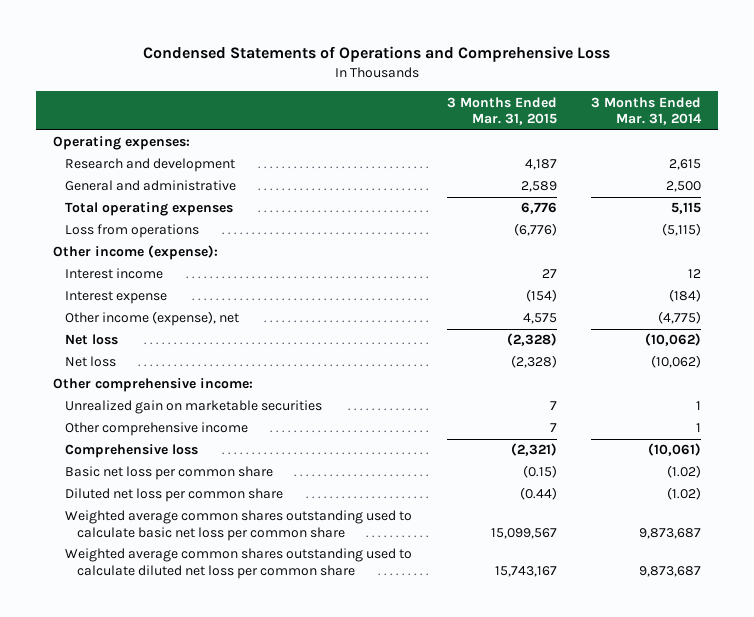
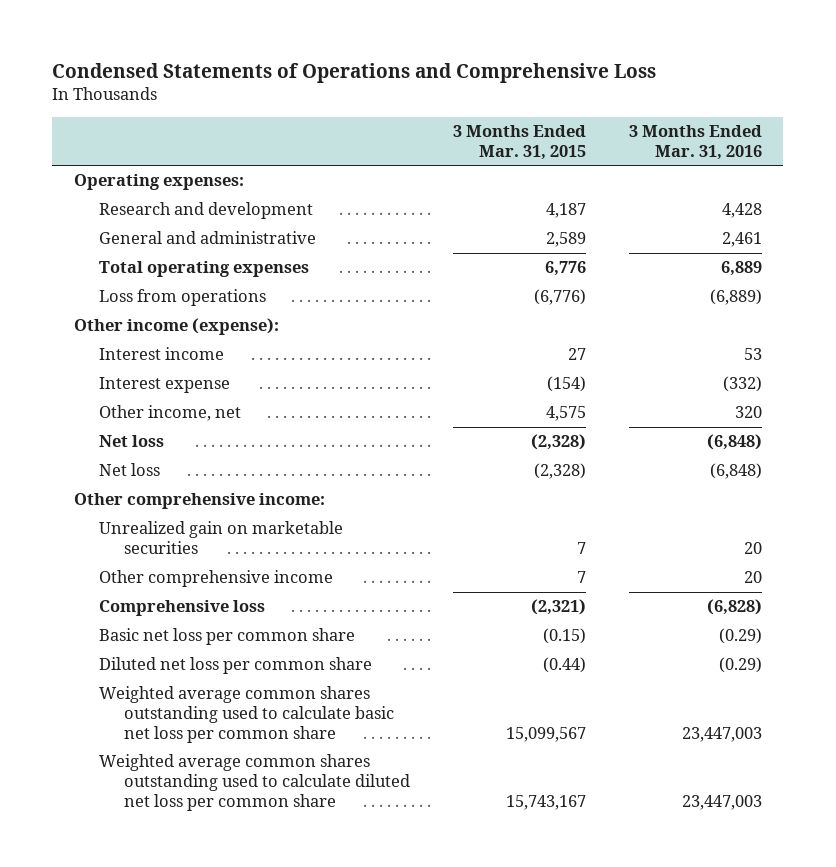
- | 3 Months Ended Mar. 31, 2015 | 3 Months Ended Mar. 31, 2014
+ | 3 Months Ended Mar. 31, 2015 | 3 Months Ended Mar. 31, 2016
- Other income (expense), net | 4,575 | (4,775)
+ Other income, net | 4,575 | 320

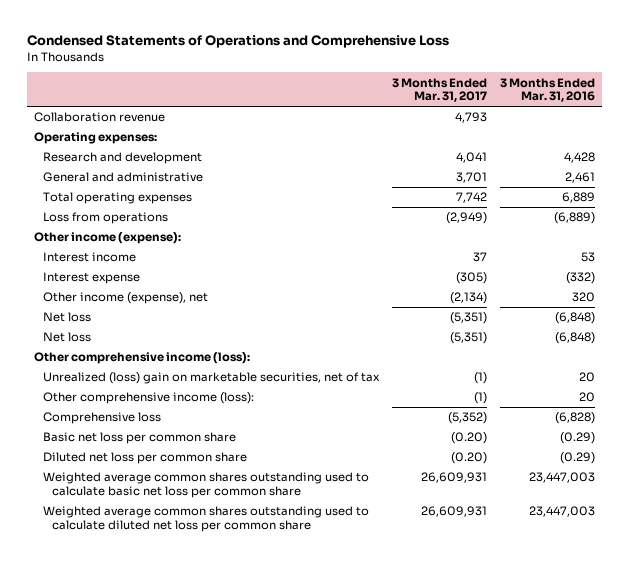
- | 3 Months Ended Mar. 31, 2015 | 3 Months Ended Mar. 31, 2016
+ | 3 Months Ended Mar. 31, 2017 | 3 Months Ended Mar. 31, 2016
+ Collaboration revenue | 4,793 |
- Other income, net | 4,575 | 320
+ Other income (expense), net | (2,134) | 320
- Other comprehensive income:
- Unrealized gain on marketable securities | 7 | 20
- Other comprehensive income | 7 | 20
+ Other comprehensive income (loss):
+ Unrealized (loss) gain on marketable securities, net of tax | (1) | 20
+ Other comprehensive income (loss): | (1) | 20

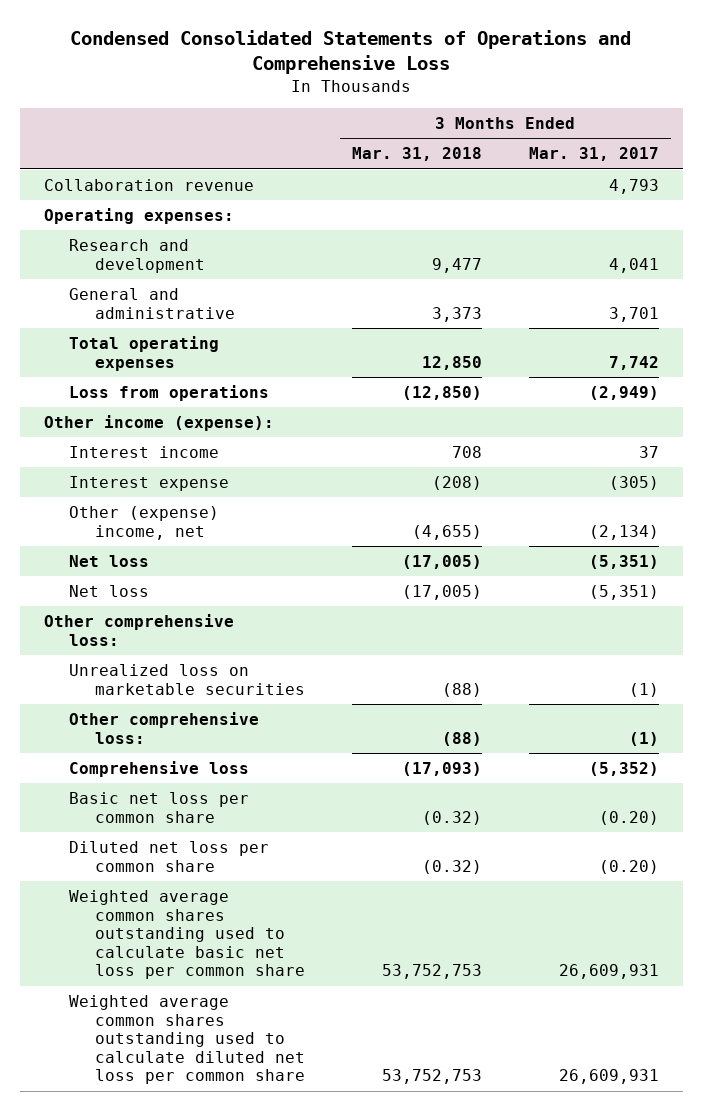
- Condensed Statements of Operations and Comprehensive Loss
+ Condensed Consolidated Statements of Operations and Comprehensive Loss
- | 3 Months Ended Mar. 31, 2017 | 3 Months Ended Mar. 31, 2016
+ | 3 Months Ended Mar. 31, 2018 | 3 Months Ended Mar. 31, 2017
- Other income (expense), net | (2,134) | 320
+ Other (expense) income, net | (4,655) | (2,134)
- Other comprehensive income (loss):
- Unrealized (loss) gain on marketable securities, net of tax | (1) | 20
- Other comprehensive income (loss): | (1) | 20
+ Other comprehensive loss:
+ Unrealized loss on marketable securities | (88) | (1)
+ Other comprehensive loss: | (88) | (1)

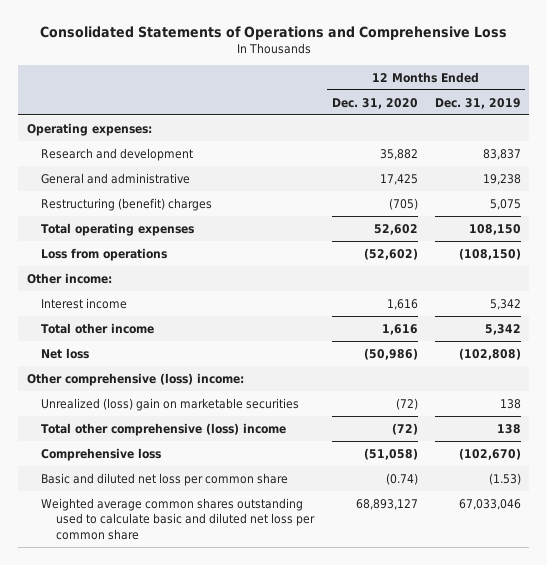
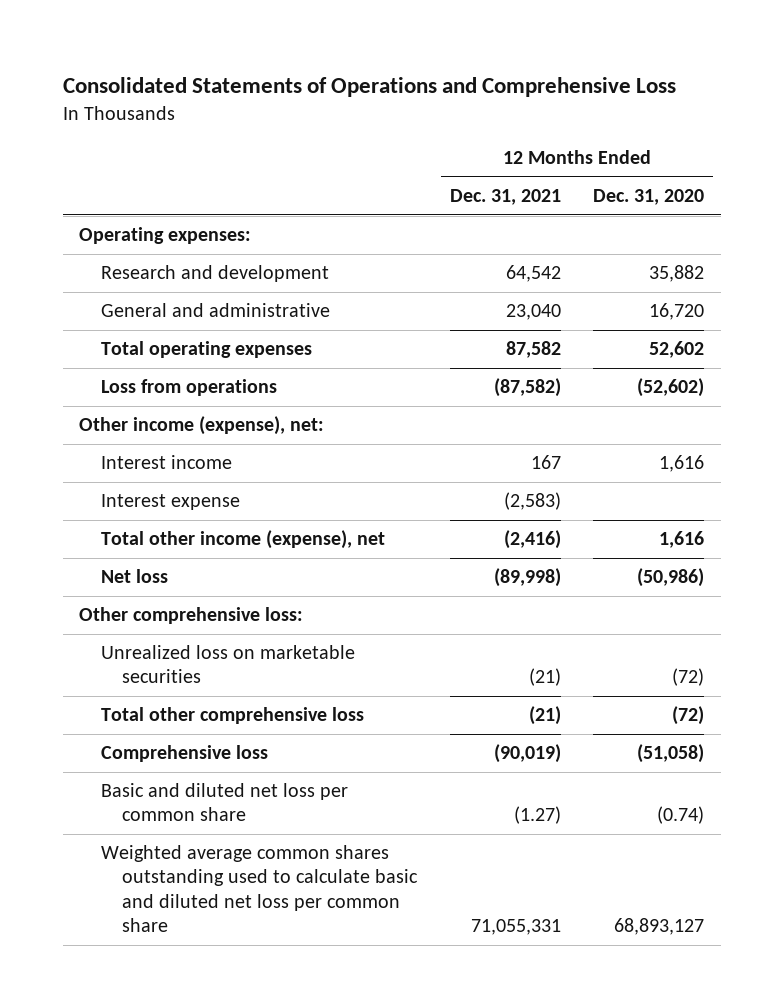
- | 12 Months Ended Dec. 31, 2020 | 12 Months Ended Dec. 31, 2019
+ | 12 Months Ended Dec. 31, 2021 | 12 Months Ended Dec. 31, 2020
- General and administrative | 17,425 | 19,238
- Restructuring (benefit) charges | (705) | 5,075
+ General and administrative | 23,040 | 16,720
- Other income:
+ Other income (expense), net:
- Total other income | 1,616 | 5,342
+ Interest expense | (2,583) |
+ Total other income (expense), net | (2,416) | 1,616
- Other comprehensive (loss) income:
- Unrealized (loss) gain on marketable securities | (72) | 138
- Total other comprehensive (loss) income | (72) | 138
+ Other comprehensive loss:
+ Unrealized loss on marketable securities | (21) | (72)
+ Total other comprehensive loss | (21) | (72)

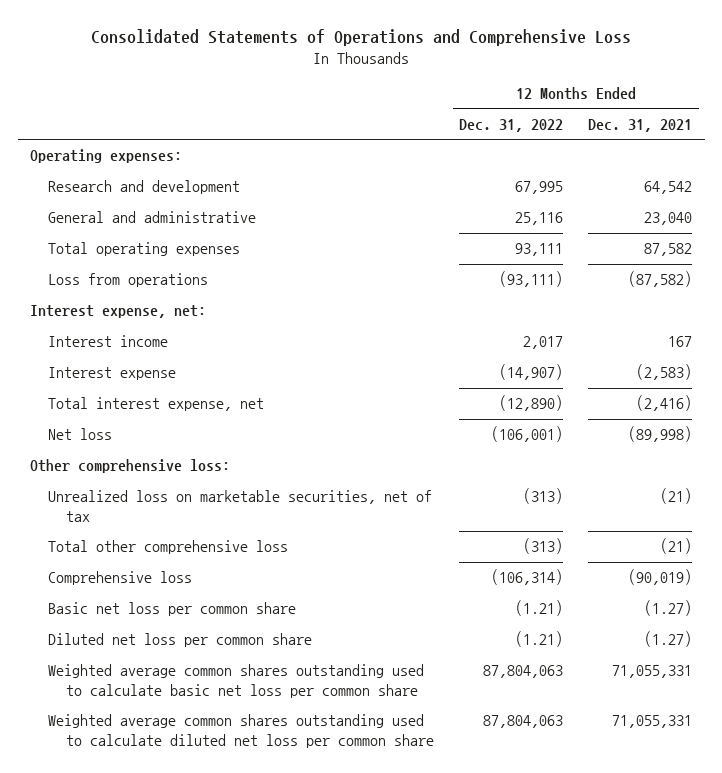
- | 12 Months Ended Dec. 31, 2021 | 12 Months Ended Dec. 31, 2020
+ | 12 Months Ended Dec. 31, 2022 | 12 Months Ended Dec. 31, 2021
- Other income (expense), net:
+ Interest expense, net:
- Total other income (expense), net | (2,416) | 1,616
+ Total interest expense, net | (12,890) | (2,416)
- Unrealized loss on marketable securities | (21) | (72)
+ Unrealized loss on marketable securities, net of tax | (313) | (21)
- Basic and diluted net loss per common share | (1.27) | (0.74)
- Weighted average common shares outstanding used to calculate basic and diluted net loss per common share | 71,055,331 | 68,893,127
+ Basic net loss per common share | (1.21) | (1.27)
+ Diluted net loss per common share | (1.21) | (1.27)
+ Weighted average common shares outstanding used to calculate basic net loss per common share | 87,804,063 | 71,055,331
+ Weighted average common shares outstanding used to calculate diluted net loss per common share | 87,804,063 | 71,055,331

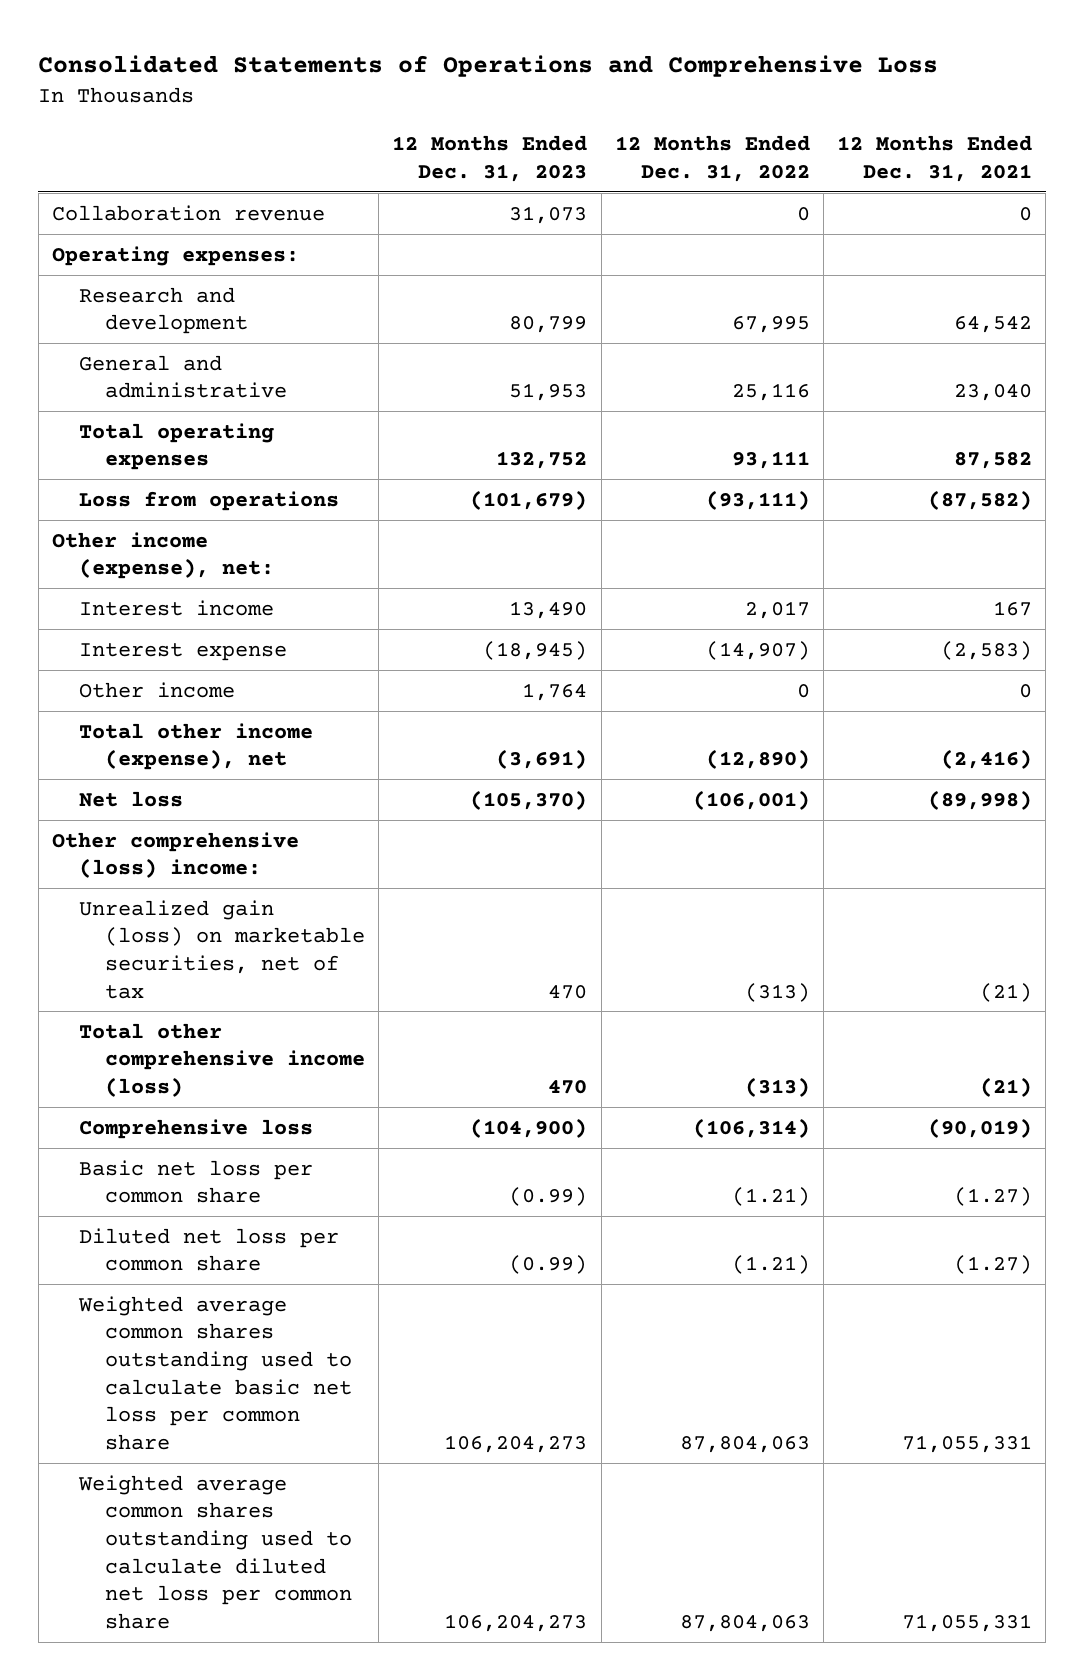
- | 12 Months Ended Dec. 31, 2022 | 12 Months Ended Dec. 31, 2021
+ | 12 Months Ended Dec. 31, 2023 | 12 Months Ended Dec. 31, 2022 | 12 Months Ended Dec. 31, 2021
+ Collaboration revenue | 31,073 | 0 | 0
- Interest expense, net:
+ Other income (expense), net:
- Total interest expense, net | (12,890) | (2,416)
+ Other income | 1,764 | 0 | 0
+ Total other income (expense), net | (3,691) | (12,890) | (2,416)
- Other comprehensive loss:
- Unrealized loss on marketable securities, net of tax | (313) | (21)
- Total other comprehensive loss | (313) | (21)
+ Other comprehensive (loss) income:
+ Unrealized gain (loss) on marketable securities, net of tax | 470 | (313) | (21)
+ Total other comprehensive income (loss) | 470 | (313) | (21)

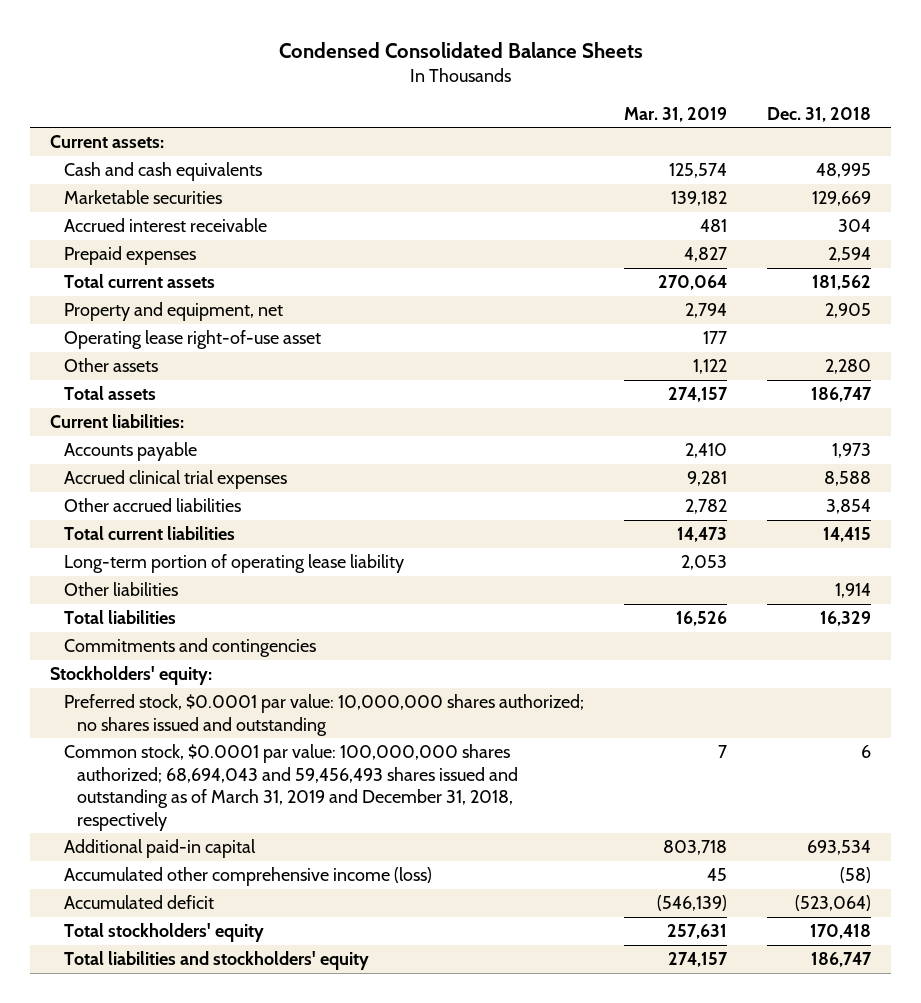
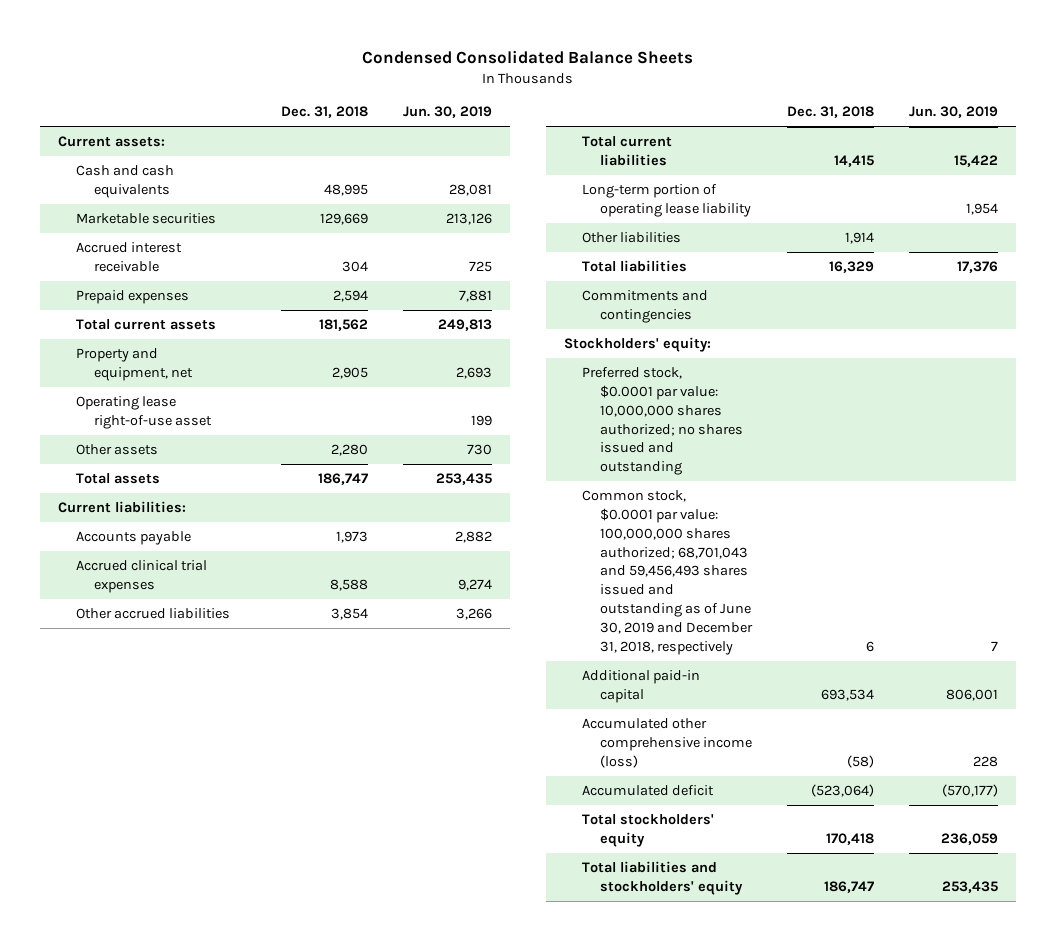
- | Mar. 31, 2019 | Dec. 31, 2018
+ | Dec. 31, 2018 | Jun. 30, 2019
- Common stock, $0.0001 par value: 100,000,000 shares authorized; 68,694,043 and 59,456,493 shares issued and outstanding as of March 31, 2019 and December 31, 2018, respectively | 7 | 6
+ Common stock, $0.0001 par value: 100,000,000 shares authorized; 68,701,043 and 59,456,493 shares issued and outstanding as of June 30, 2019 and December 31, 2018, respectively | 6 | 7

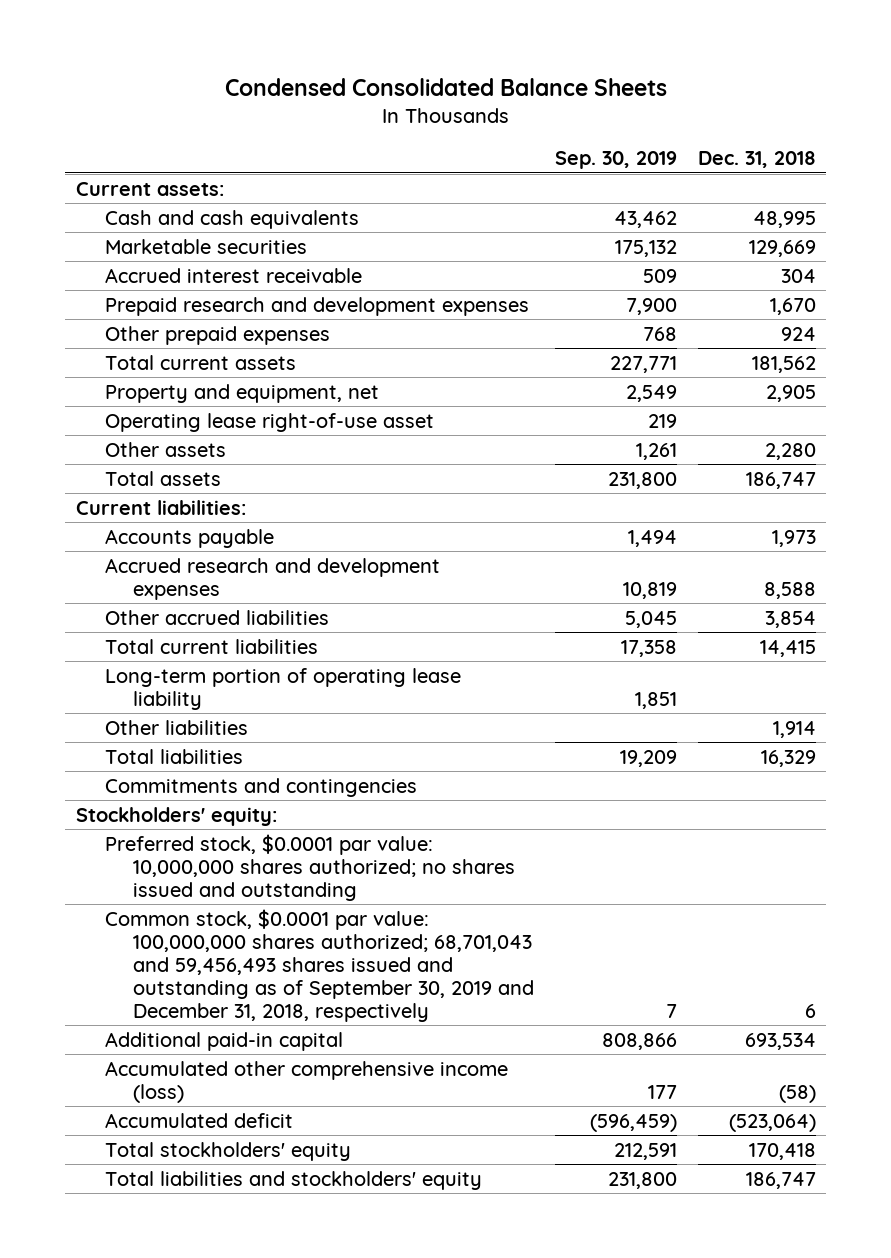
- | Dec. 31, 2018 | Jun. 30, 2019
+ | Sep. 30, 2019 | Dec. 31, 2018
- Prepaid expenses | 2,594 | 7,881
+ Prepaid research and development expenses | 7,900 | 1,670
+ Other prepaid expenses | 768 | 924
- Accrued clinical trial expenses | 8,588 | 9,274
+ Accrued research and development expenses | 10,819 | 8,588
- Common stock, $0.0001 par value: 100,000,000 shares authorized; 68,701,043 and 59,456,493 shares issued and outstanding as of June 30, 2019 and December 31, 2018, respectively | 6 | 7
+ Common stock, $0.0001 par value: 100,000,000 shares authorized; 68,701,043 and 59,456,493 shares issued and outstanding as of September 30, 2019 and December 31, 2018, respectively | 7 | 6

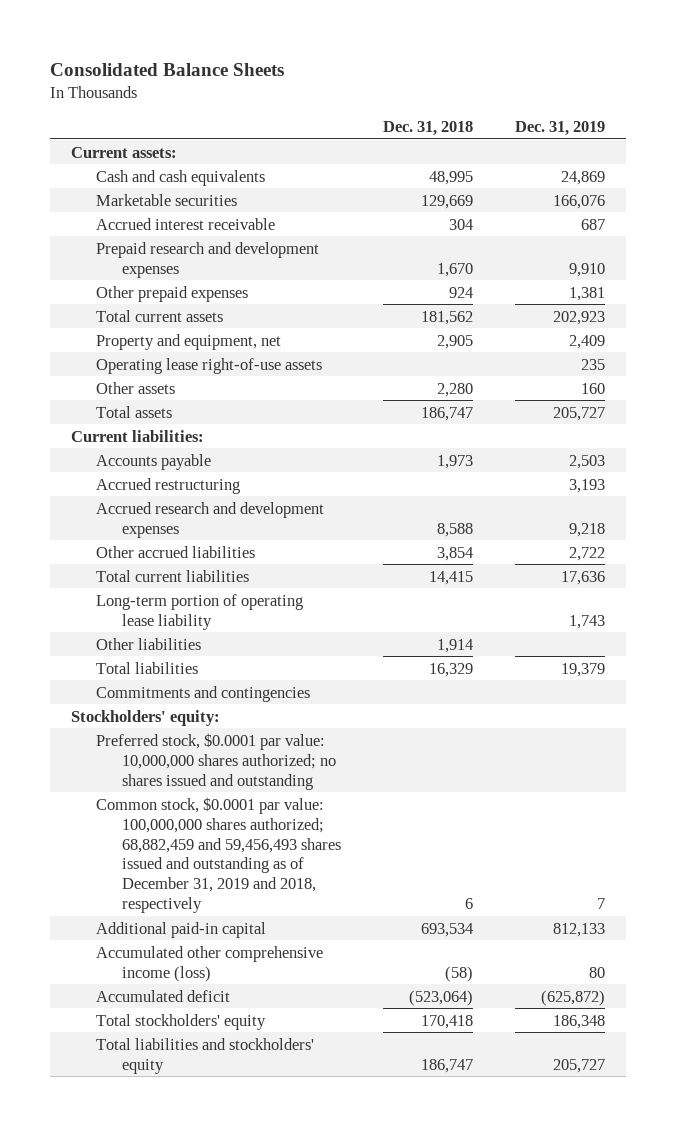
- Condensed Consolidated Balance Sheets
+ Consolidated Balance Sheets
- | Sep. 30, 2019 | Dec. 31, 2018
+ | Dec. 31, 2018 | Dec. 31, 2019
- Operating lease right-of-use asset | 219 |
+ Operating lease right-of-use assets | | 235
+ Accrued restructuring | | 3,193
- Common stock, $0.0001 par value: 100,000,000 shares authorized; 68,701,043 and 59,456,493 shares issued and outstanding as of September 30, 2019 and December 31, 2018, respectively | 7 | 6
+ Common stock, $0.0001 par value: 100,000,000 shares authorized; 68,882,459 and 59,456,493 shares issued and outstanding as of December 31, 2019 and 2018, respectively | 6 | 7

